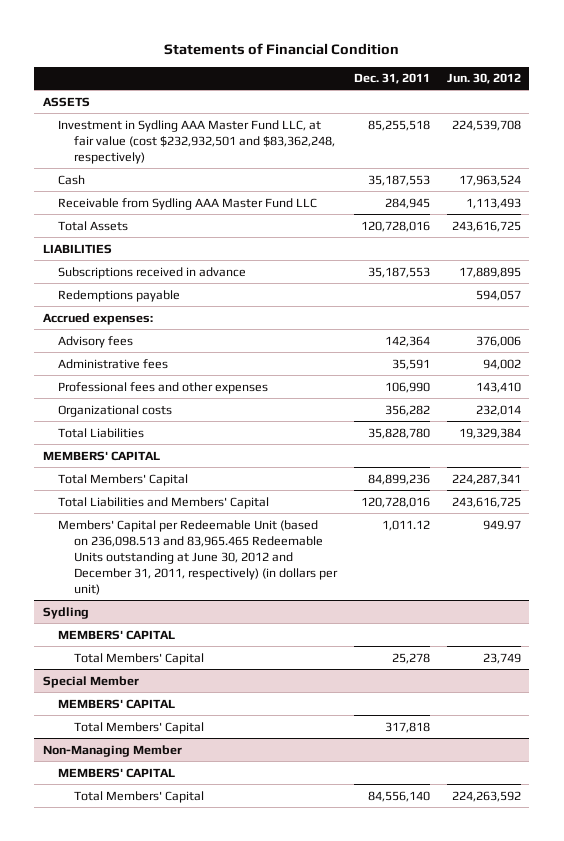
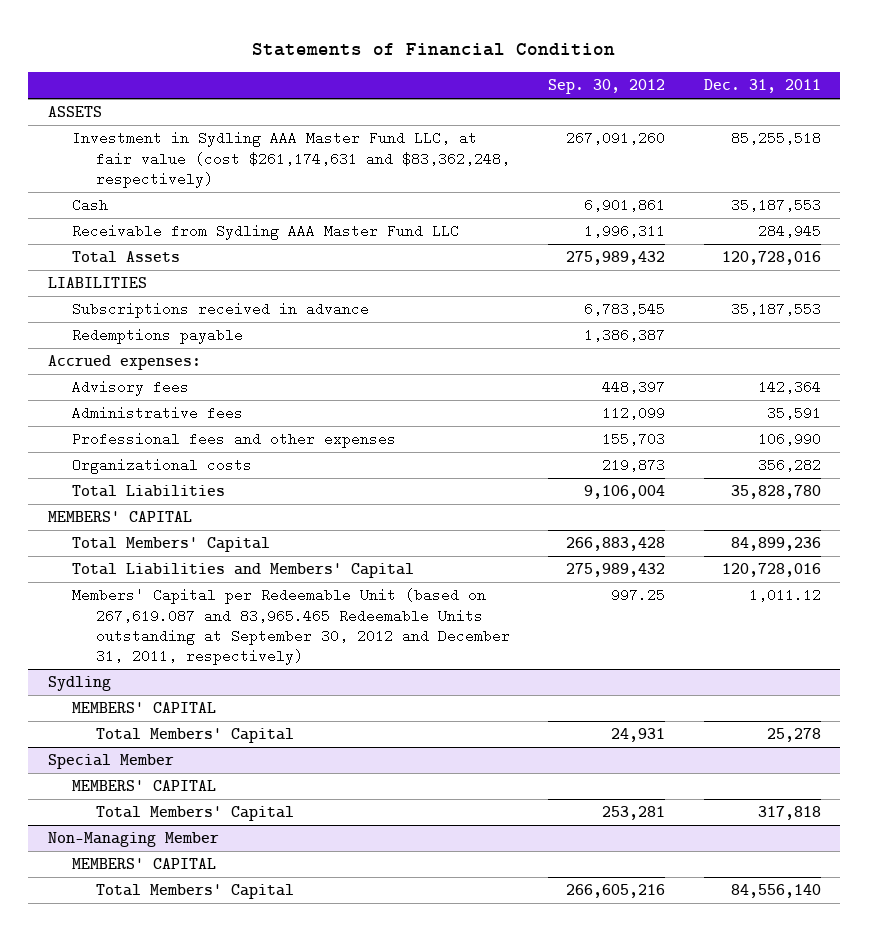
- | Dec. 31, 2011 | Jun. 30, 2012
+ | Sep. 30, 2012 | Dec. 31, 2011
- Investment in Sydling AAA Master Fund LLC, at fair value (cost $232,932,501 and $83,362,248, respectively) | 85,255,518 | 224,539,708
+ Investment in Sydling AAA Master Fund LLC, at fair value (cost $261,174,631 and $83,362,248, respectively) | 267,091,260 | 85,255,518
- Members' Capital per Redeemable Unit (based on 236,098.513 and 83,965.465 Redeemable Units outstanding at June 30, 2012 and December 31, 2011, respectively) (in dollars per unit) | 1,011.12 | 949.97
+ Members' Capital per Redeemable Unit (based on 267,619.087 and 83,965.465 Redeemable Units outstanding at September 30, 2012 and December 31, 2011, respectively) | 997.25 | 1,011.12

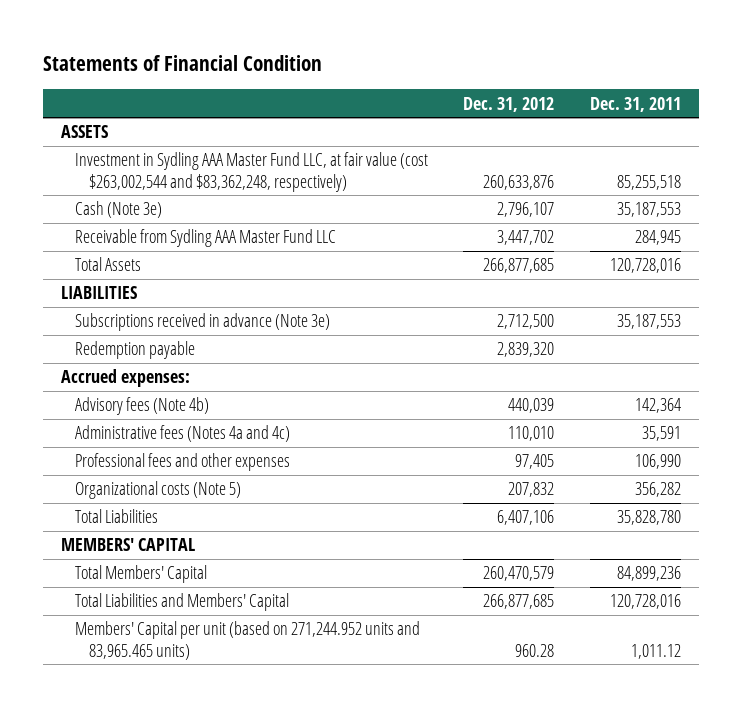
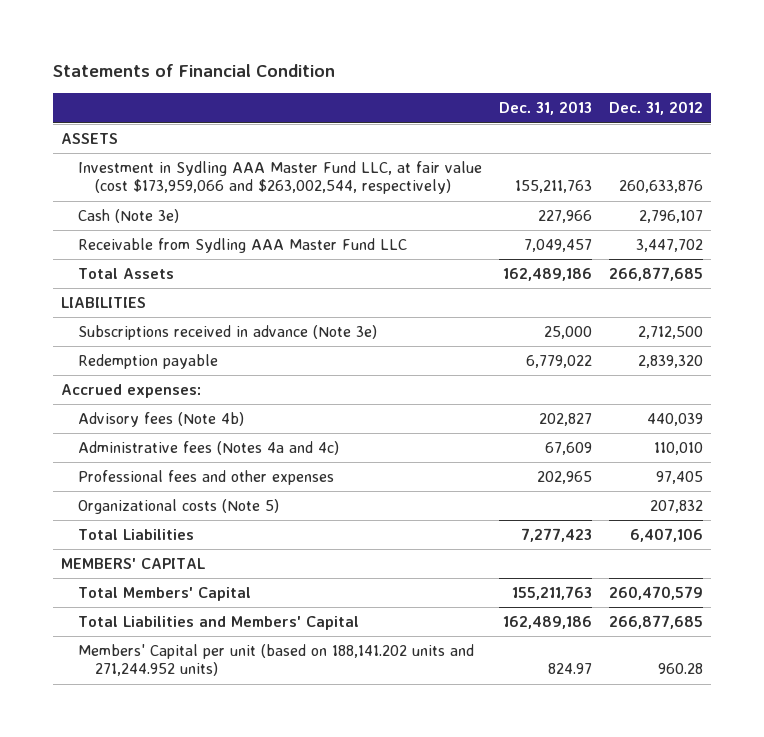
- | Dec. 31, 2012 | Dec. 31, 2011
+ | Dec. 31, 2013 | Dec. 31, 2012
- Investment in Sydling AAA Master Fund LLC, at fair value (cost $263,002,544 and $83,362,248, respectively) | 260,633,876 | 85,255,518
+ Investment in Sydling AAA Master Fund LLC, at fair value (cost $173,959,066 and $263,002,544, respectively) | 155,211,763 | 260,633,876
- Members' Capital per unit (based on 271,244.952 units and 83,965.465 units) | 960.28 | 1,011.12
+ Members' Capital per unit (based on 188,141.202 units and 271,244.952 units) | 824.97 | 960.28

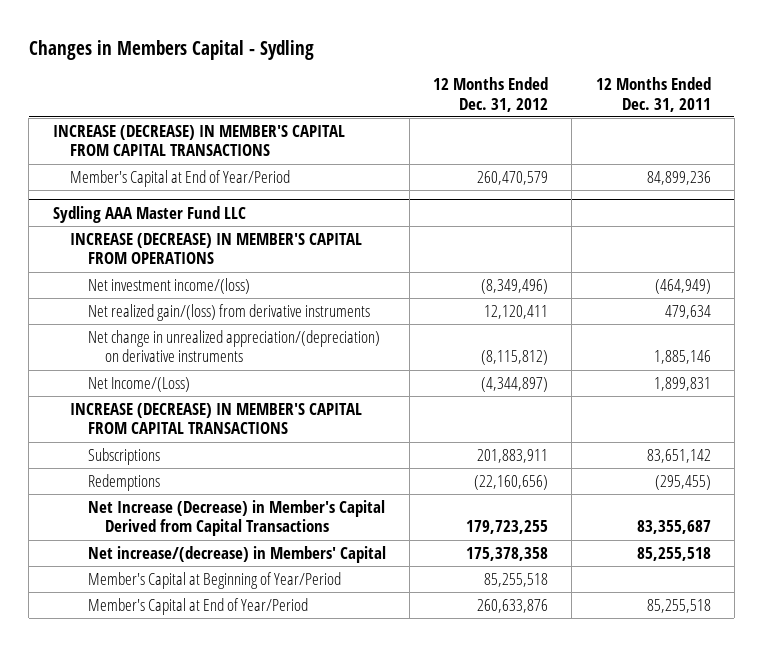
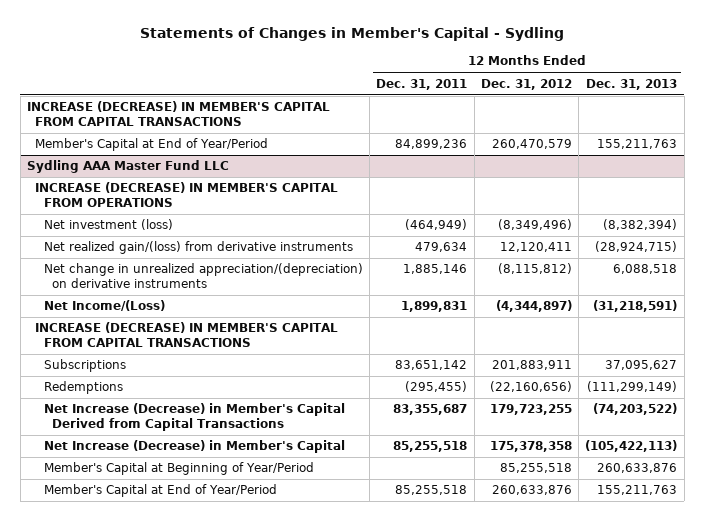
- Changes in Members Capital - Sydling
+ Statements of Changes in Member's Capital - Sydling
- | 12 Months Ended Dec. 31, 2012 | 12 Months Ended Dec. 31, 2011
+ | 12 Months Ended Dec. 31, 2011 | 12 Months Ended Dec. 31, 2012 | 12 Months Ended Dec. 31, 2013
@ Sydling AAA Master Fund LLC
- Net investment income/(loss) | (8,349,496) | (464,949)
+ Net investment (loss) | (464,949) | (8,349,496) | (8,382,394)
- Net increase/(decrease) in Members' Capital | 175,378,358 | 85,255,518
+ Net Increase (Decrease) in Member's Capital | 85,255,518 | 175,378,358 | (105,422,113)

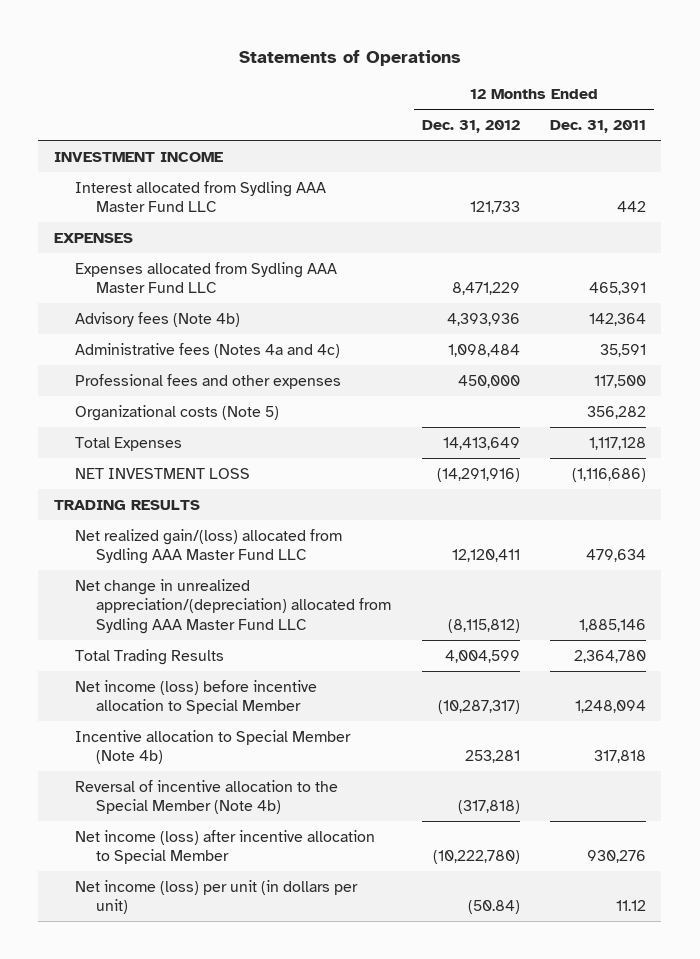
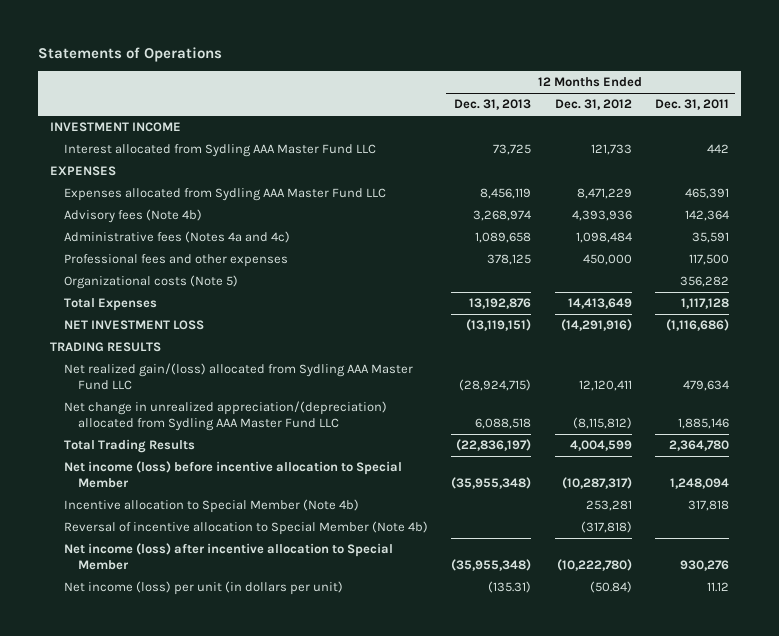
- | 12 Months Ended Dec. 31, 2012 | 12 Months Ended Dec. 31, 2011
+ | 12 Months Ended Dec. 31, 2013 | 12 Months Ended Dec. 31, 2012 | 12 Months Ended Dec. 31, 2011
- Reversal of incentive allocation to the Special Member (Note 4b) | (317,818) |
+ Reversal of incentive allocation to Special Member (Note 4b) | | (317,818) |

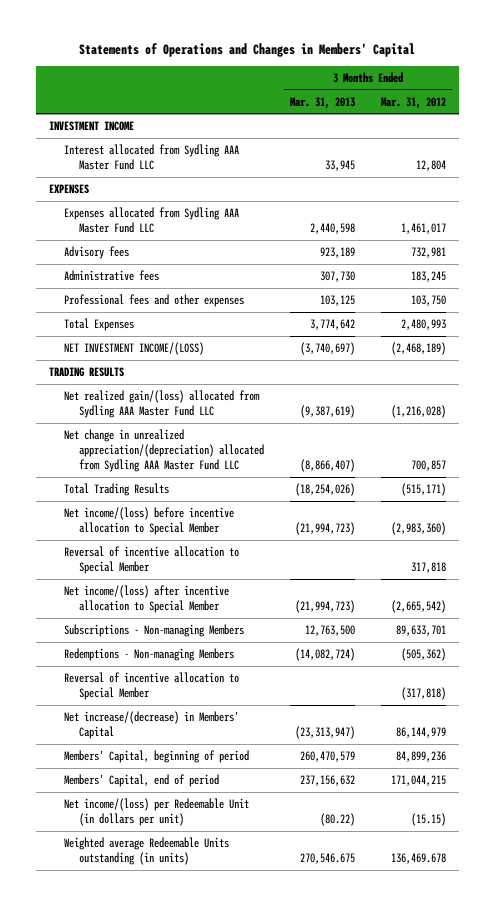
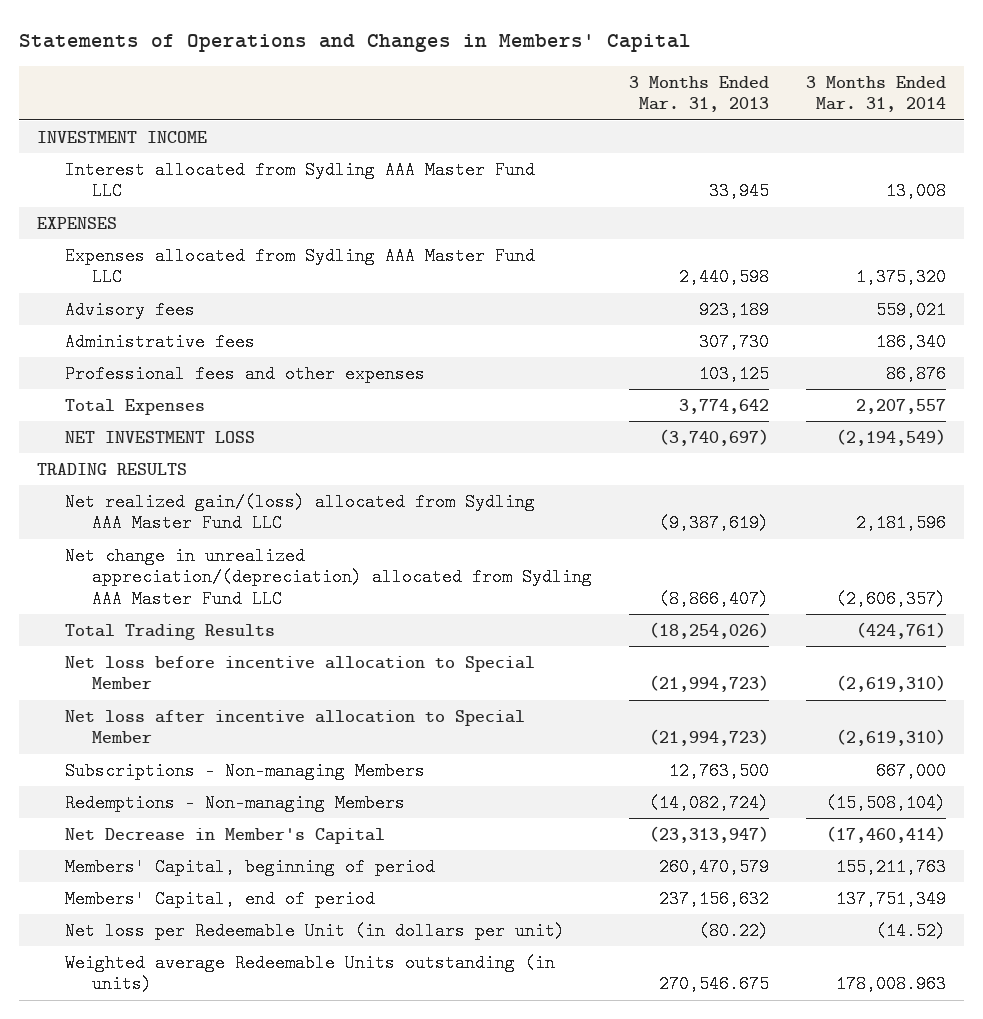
- | 3 Months Ended Mar. 31, 2013 | 3 Months Ended Mar. 31, 2012
+ | 3 Months Ended Mar. 31, 2013 | 3 Months Ended Mar. 31, 2014
- NET INVESTMENT INCOME/(LOSS) | (3,740,697) | (2,468,189)
+ NET INVESTMENT LOSS | (3,740,697) | (2,194,549)
- Net income/(loss) before incentive allocation to Special Member | (21,994,723) | (2,983,360)
- Reversal of incentive allocation to Special Member | | 317,818
- Net income/(loss) after incentive allocation to Special Member | (21,994,723) | (2,665,542)
+ Net loss before incentive allocation to Special Member | (21,994,723) | (2,619,310)
+ Net loss after incentive allocation to Special Member | (21,994,723) | (2,619,310)
- Reversal of incentive allocation to Special Member | | (317,818)
- Net increase/(decrease) in Members' Capital | (23,313,947) | 86,144,979
+ Net Decrease in Member's Capital | (23,313,947) | (17,460,414)
- Net income/(loss) per Redeemable Unit (in dollars per unit) | (80.22) | (15.15)
+ Net loss per Redeemable Unit (in dollars per unit) | (80.22) | (14.52)

